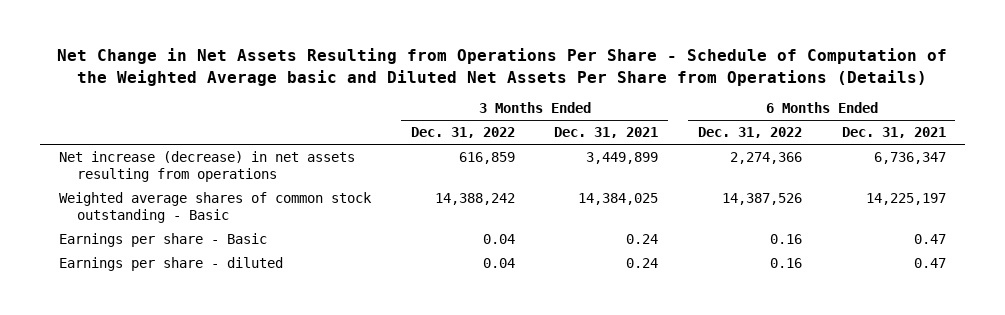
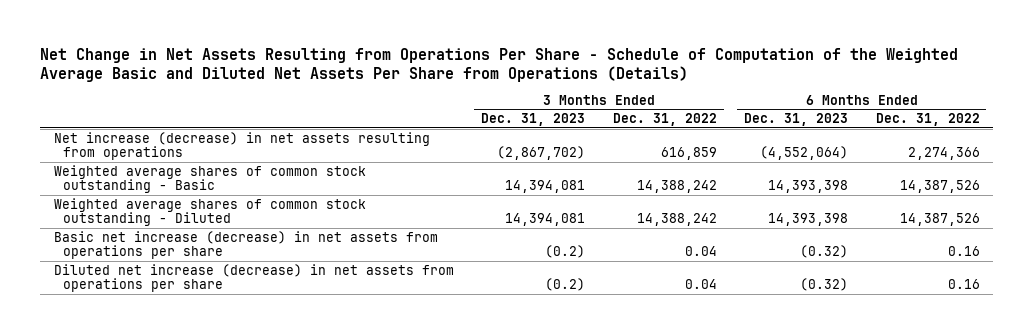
- Net Change in Net Assets Resulting from Operations Per Share - Schedule of Computation of the Weighted Average basic and Diluted Net Assets Per Share from Operations (Details)
+ Net Change in Net Assets Resulting from Operations Per Share - Schedule of Computation of the Weighted Average Basic and Diluted Net Assets Per Share from Operations (Details)
- | 3 Months Ended Dec. 31, 2022 | 3 Months Ended Dec. 31, 2021 | 6 Months Ended Dec. 31, 2022 | 6 Months Ended Dec. 31, 2021
+ | 3 Months Ended Dec. 31, 2023 | 3 Months Ended Dec. 31, 2022 | 6 Months Ended Dec. 31, 2023 | 6 Months Ended Dec. 31, 2022
- Earnings per share - Basic | 0.04 | 0.24 | 0.16 | 0.47
- Earnings per share - diluted | 0.04 | 0.24 | 0.16 | 0.47
+ Weighted average shares of common stock outstanding - Diluted | 14,394,081 | 14,388,242 | 14,393,398 | 14,387,526
+ Basic net increase (decrease) in net assets from operations per share | (0.2) | 0.04 | (0.32) | 0.16
+ Diluted net increase (decrease) in net assets from operations per share | (0.2) | 0.04 | (0.32) | 0.16

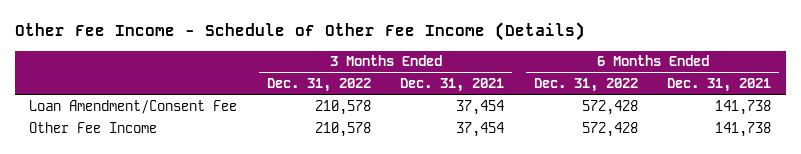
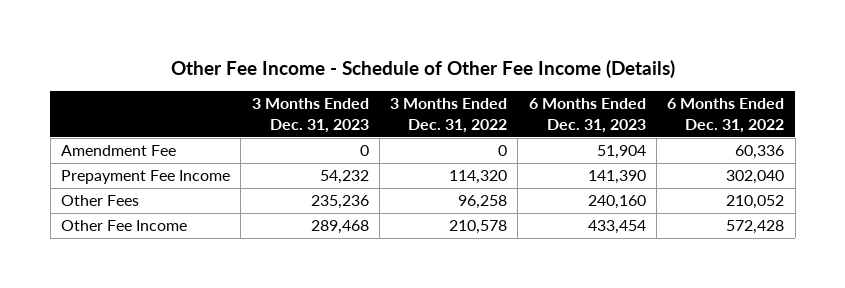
- | 3 Months Ended Dec. 31, 2022 | 3 Months Ended Dec. 31, 2021 | 6 Months Ended Dec. 31, 2022 | 6 Months Ended Dec. 31, 2021
+ | 3 Months Ended Dec. 31, 2023 | 3 Months Ended Dec. 31, 2022 | 6 Months Ended Dec. 31, 2023 | 6 Months Ended Dec. 31, 2022
- Loan Amendment/Consent Fee | 210,578 | 37,454 | 572,428 | 141,738
+ Amendment Fee | 0 | 0 | 51,904 | 60,336
+ Prepayment Fee Income | 54,232 | 114,320 | 141,390 | 302,040
+ Other Fees | 235,236 | 96,258 | 240,160 | 210,052

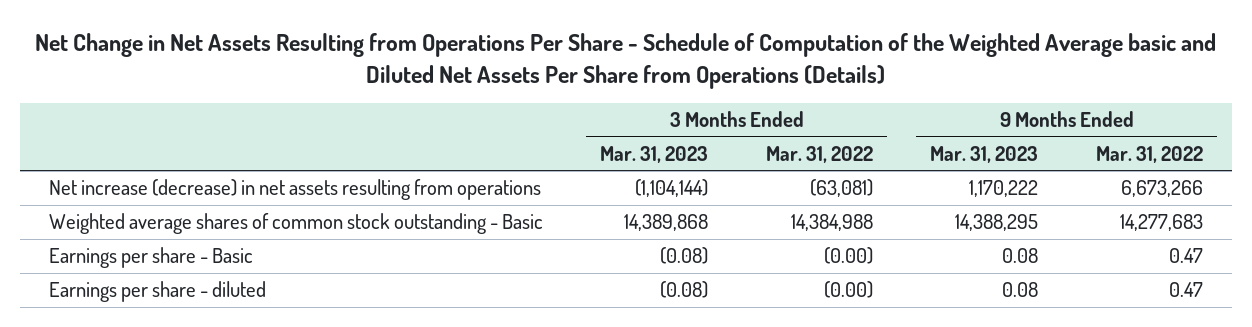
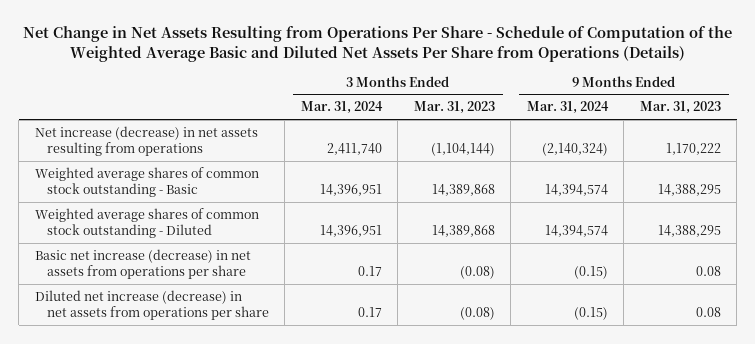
- Net Change in Net Assets Resulting from Operations Per Share - Schedule of Computation of the Weighted Average basic and Diluted Net Assets Per Share from Operations (Details)
+ Net Change in Net Assets Resulting from Operations Per Share - Schedule of Computation of the Weighted Average Basic and Diluted Net Assets Per Share from Operations (Details)
- | 3 Months Ended Mar. 31, 2023 | 3 Months Ended Mar. 31, 2022 | 9 Months Ended Mar. 31, 2023 | 9 Months Ended Mar. 31, 2022
+ | 3 Months Ended Mar. 31, 2024 | 3 Months Ended Mar. 31, 2023 | 9 Months Ended Mar. 31, 2024 | 9 Months Ended Mar. 31, 2023
- Earnings per share - Basic | (0.08) | (0.00) | 0.08 | 0.47
- Earnings per share - diluted | (0.08) | (0.00) | 0.08 | 0.47
+ Weighted average shares of common stock outstanding - Diluted | 14,396,951 | 14,389,868 | 14,394,574 | 14,388,295
+ Basic net increase (decrease) in net assets from operations per share | 0.17 | (0.08) | (0.15) | 0.08
+ Diluted net increase (decrease) in net assets from operations per share | 0.17 | (0.08) | (0.15) | 0.08

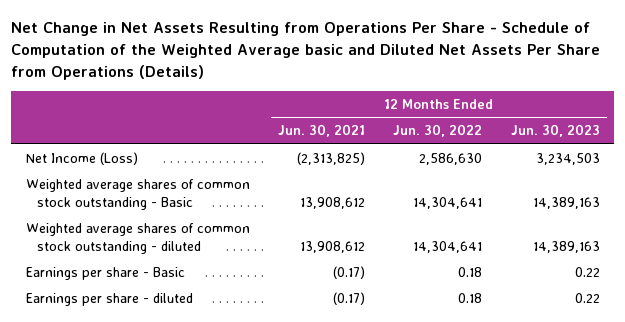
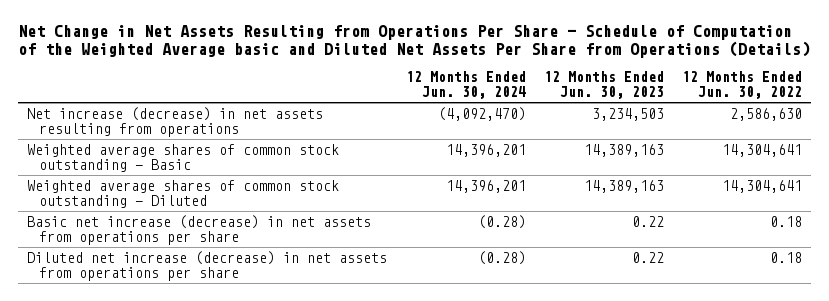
- | 12 Months Ended Jun. 30, 2021 | 12 Months Ended Jun. 30, 2022 | 12 Months Ended Jun. 30, 2023
+ | 12 Months Ended Jun. 30, 2024 | 12 Months Ended Jun. 30, 2023 | 12 Months Ended Jun. 30, 2022
- Net Income (Loss) | (2,313,825) | 2,586,630 | 3,234,503
+ Net increase (decrease) in net assets resulting from operations | (4,092,470) | 3,234,503 | 2,586,630
- Weighted average shares of common stock outstanding - diluted | 13,908,612 | 14,304,641 | 14,389,163
- Earnings per share - Basic | (0.17) | 0.18 | 0.22
- Earnings per share - diluted | (0.17) | 0.18 | 0.22
+ Weighted average shares of common stock outstanding - Diluted | 14,396,201 | 14,389,163 | 14,304,641
+ Basic net increase (decrease) in net assets from operations per share | (0.28) | 0.22 | 0.18
+ Diluted net increase (decrease) in net assets from operations per share | (0.28) | 0.22 | 0.18

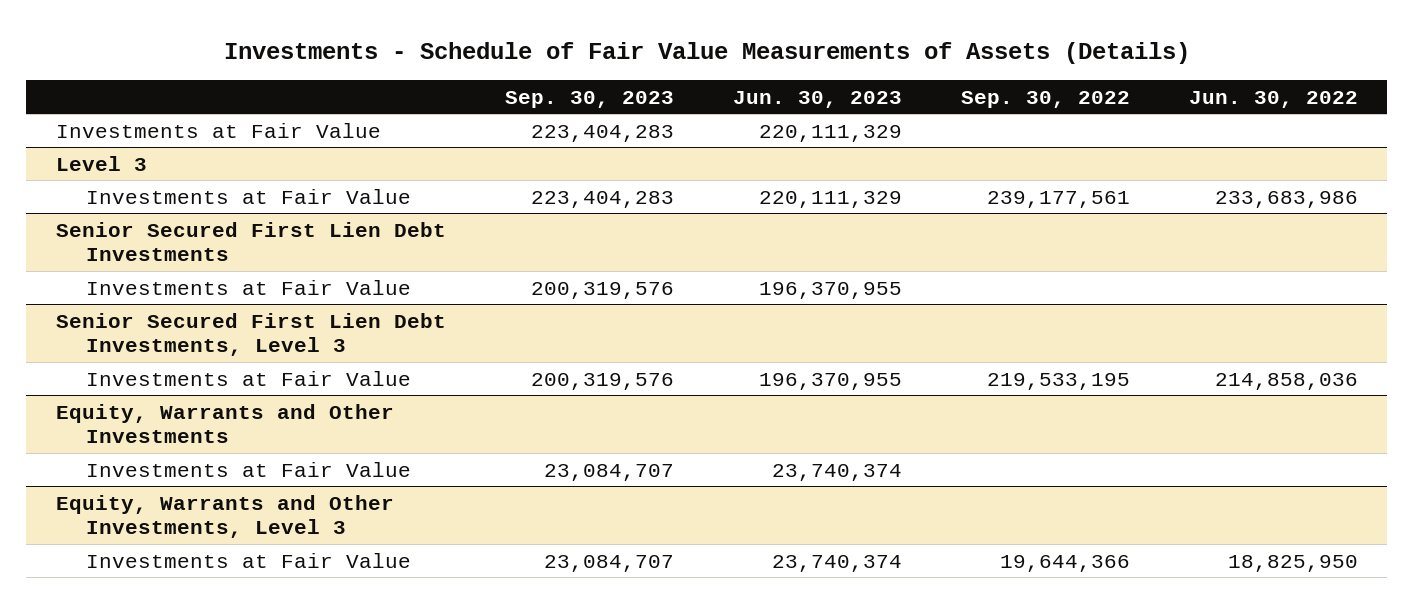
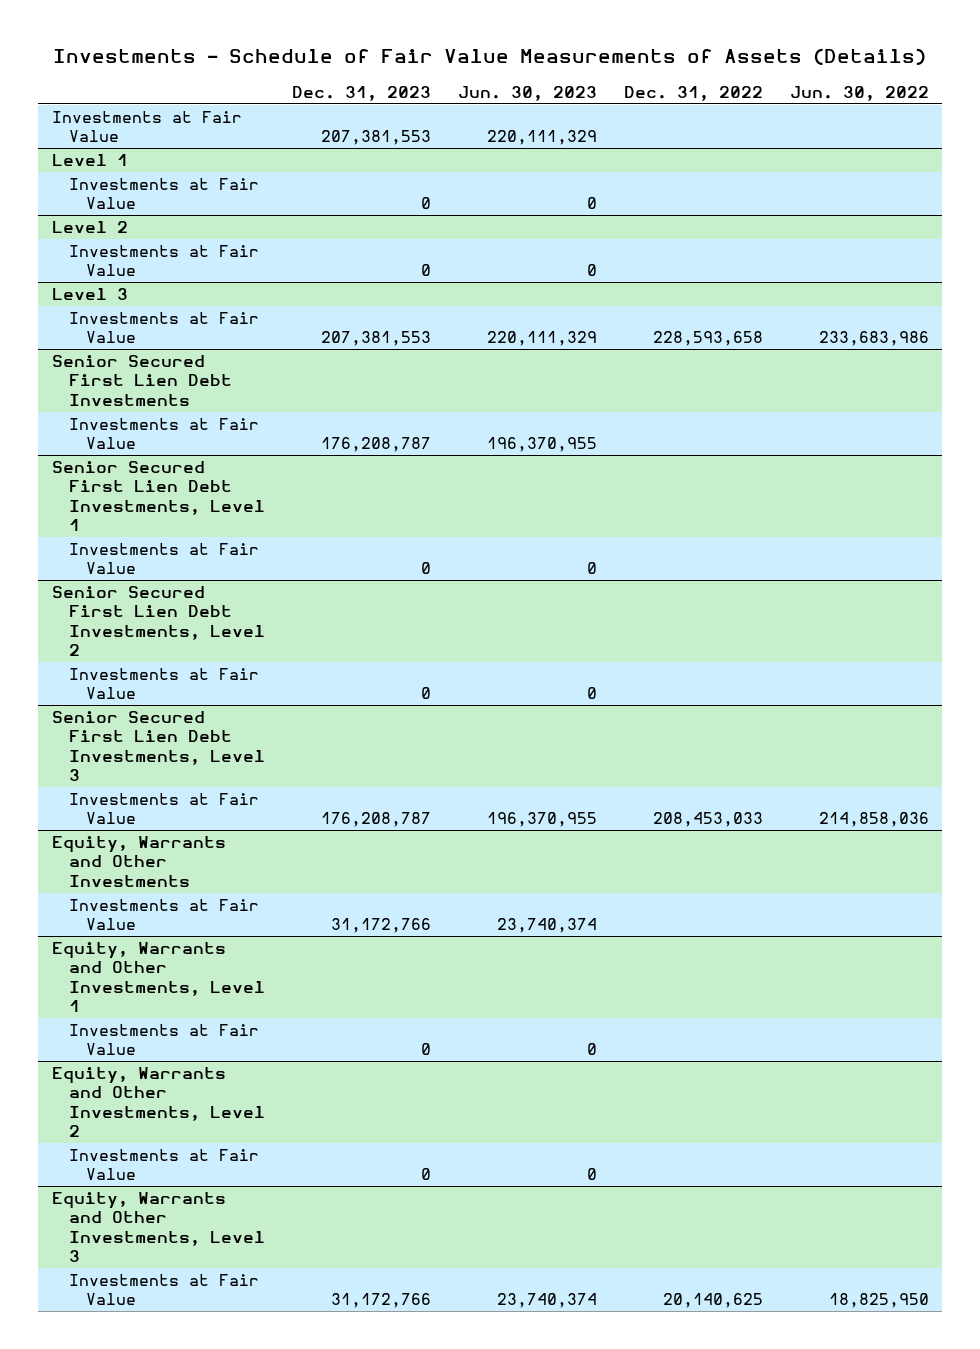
- | Sep. 30, 2023 | Jun. 30, 2023 | Sep. 30, 2022 | Jun. 30, 2022
+ | Dec. 31, 2023 | Jun. 30, 2023 | Dec. 31, 2022 | Jun. 30, 2022
+ Level 1
+ Investments at Fair Value | 0 | 0 | |
+ Level 2
+ Investments at Fair Value | 0 | 0 | |
+ Senior Secured First Lien Debt Investments, Level 1
+ Investments at Fair Value | 0 | 0 | |
+ Senior Secured First Lien Debt Investments, Level 2
+ Investments at Fair Value | 0 | 0 | |
+ Equity, Warrants and Other Investments, Level 1
+ Investments at Fair Value | 0 | 0 | |
+ Equity, Warrants and Other Investments, Level 2
+ Investments at Fair Value | 0 | 0 | |

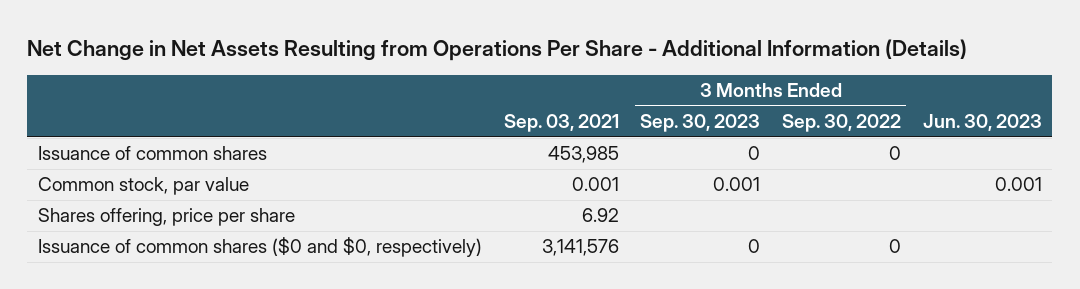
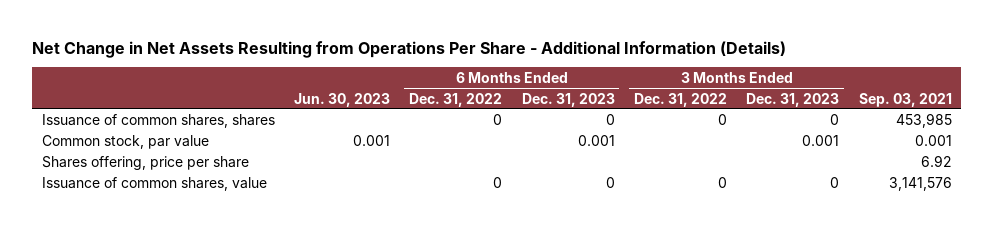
- | Sep. 03, 2021 | 3 Months Ended Sep. 30, 2023 | 3 Months Ended Sep. 30, 2022 | Jun. 30, 2023
+ | Jun. 30, 2023 | 6 Months Ended Dec. 31, 2022 | 6 Months Ended Dec. 31, 2023 | 3 Months Ended Dec. 31, 2022 | 3 Months Ended Dec. 31, 2023 | Sep. 03, 2021
- Issuance of common shares | 453,985 | 0 | 0 |
+ Issuance of common shares, shares | | 0 | 0 | 0 | 0 | 453,985
- Issuance of common shares ($0 and $0, respectively) | 3,141,576 | 0 | 0 |
+ Issuance of common shares, value | | 0 | 0 | 0 | 0 | 3,141,576

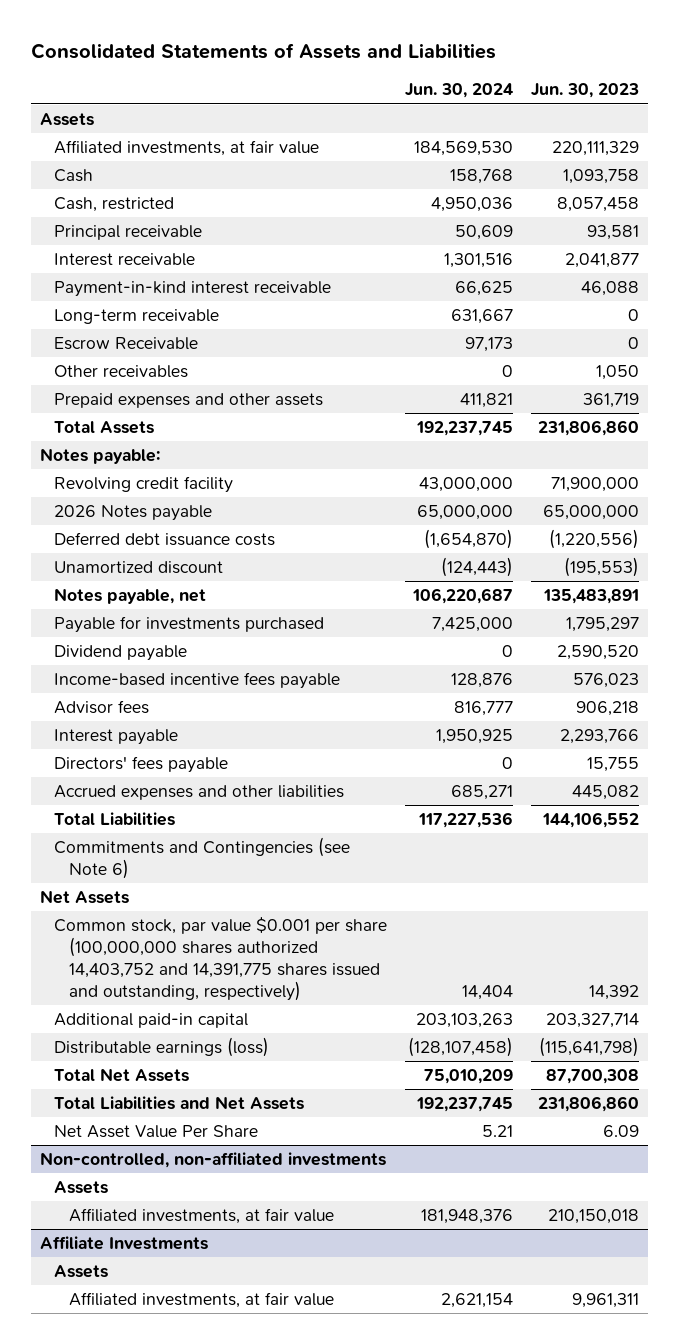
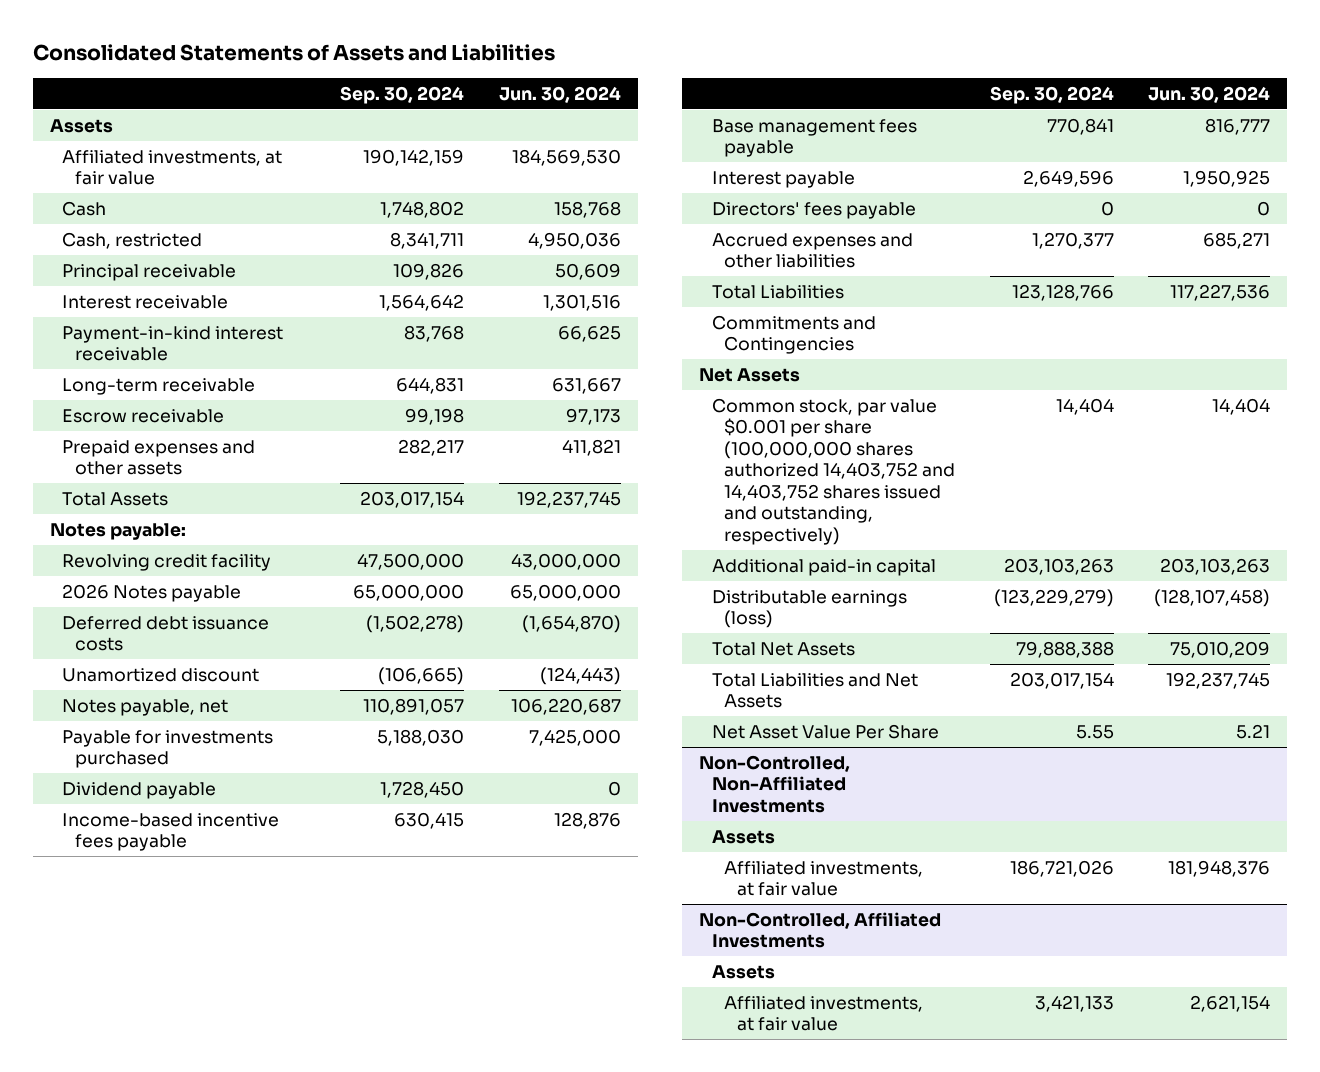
- | Jun. 30, 2024 | Jun. 30, 2023
+ | Sep. 30, 2024 | Jun. 30, 2024
- Escrow Receivable | 97,173 | 0
- Other receivables | 0 | 1,050
+ Escrow receivable | 99,198 | 97,173
- Advisor fees | 816,777 | 906,218
+ Base management fees payable | 770,841 | 816,777
- Commitments and Contingencies (see Note 6)
+ Commitments and Contingencies
- Common stock, par value $0.001 per share (100,000,000 shares authorized 14,403,752 and 14,391,775 shares issued and outstanding, respectively) | 14,404 | 14,392
+ Common stock, par value $0.001 per share (100,000,000 shares authorized 14,403,752 and 14,403,752 shares issued and outstanding, respectively) | 14,404 | 14,404
- Non-controlled, non-affiliated investments
+ Non-Controlled, Non-Affiliated Investments
- Affiliate Investments
+ Non-Controlled, Affiliated Investments

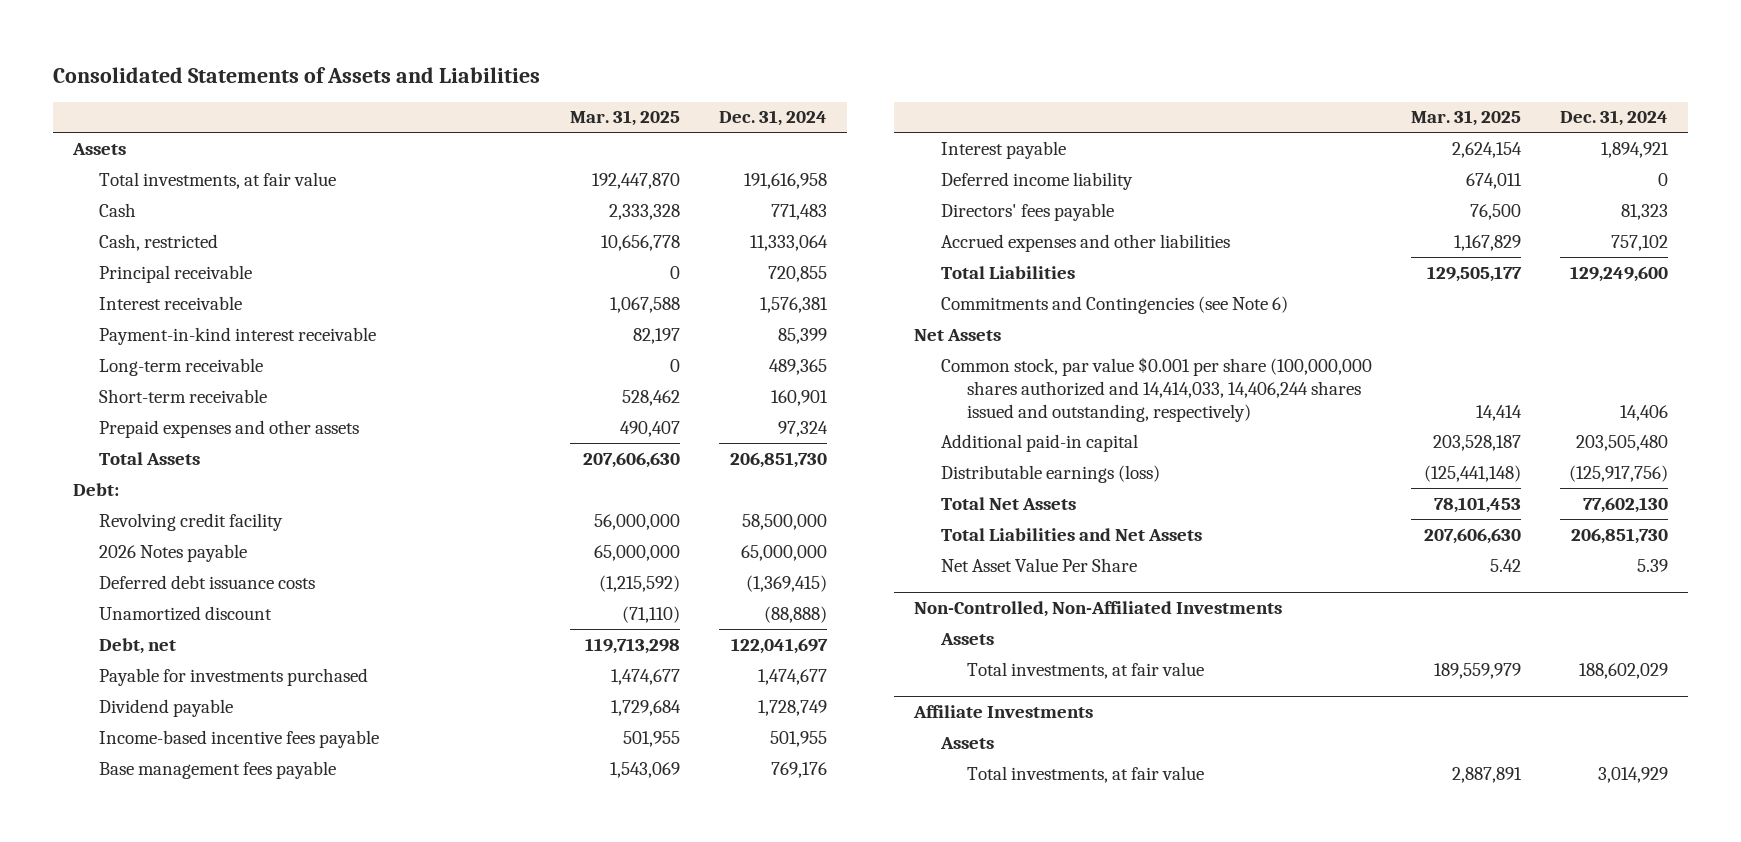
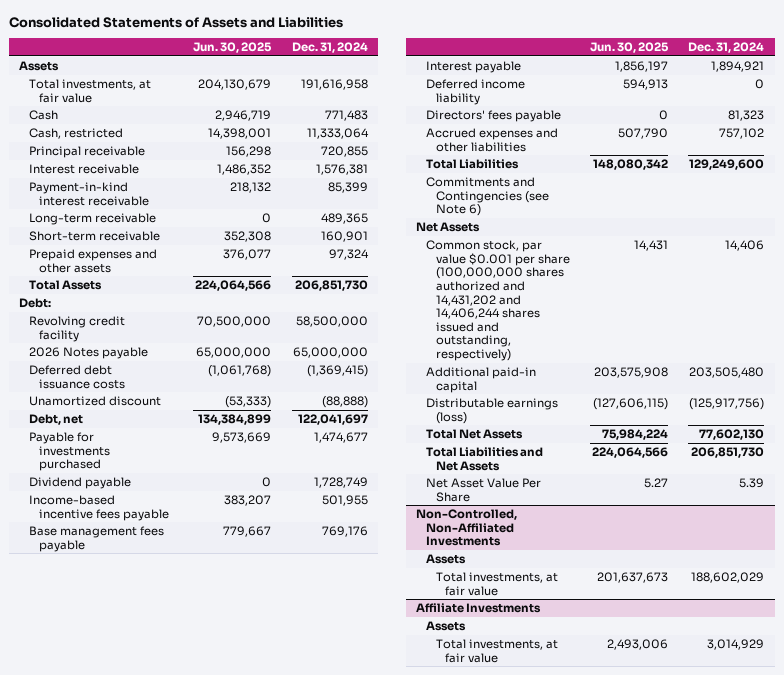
- | Mar. 31, 2025 | Dec. 31, 2024
+ | Jun. 30, 2025 | Dec. 31, 2024
- Common stock, par value $0.001 per share (100,000,000 shares authorized and 14,414,033, 14,406,244 shares issued and outstanding, respectively) | 14,414 | 14,406
+ Common stock, par value $0.001 per share (100,000,000 shares authorized and 14,431,202 and 14,406,244 shares issued and outstanding, respectively) | 14,431 | 14,406

